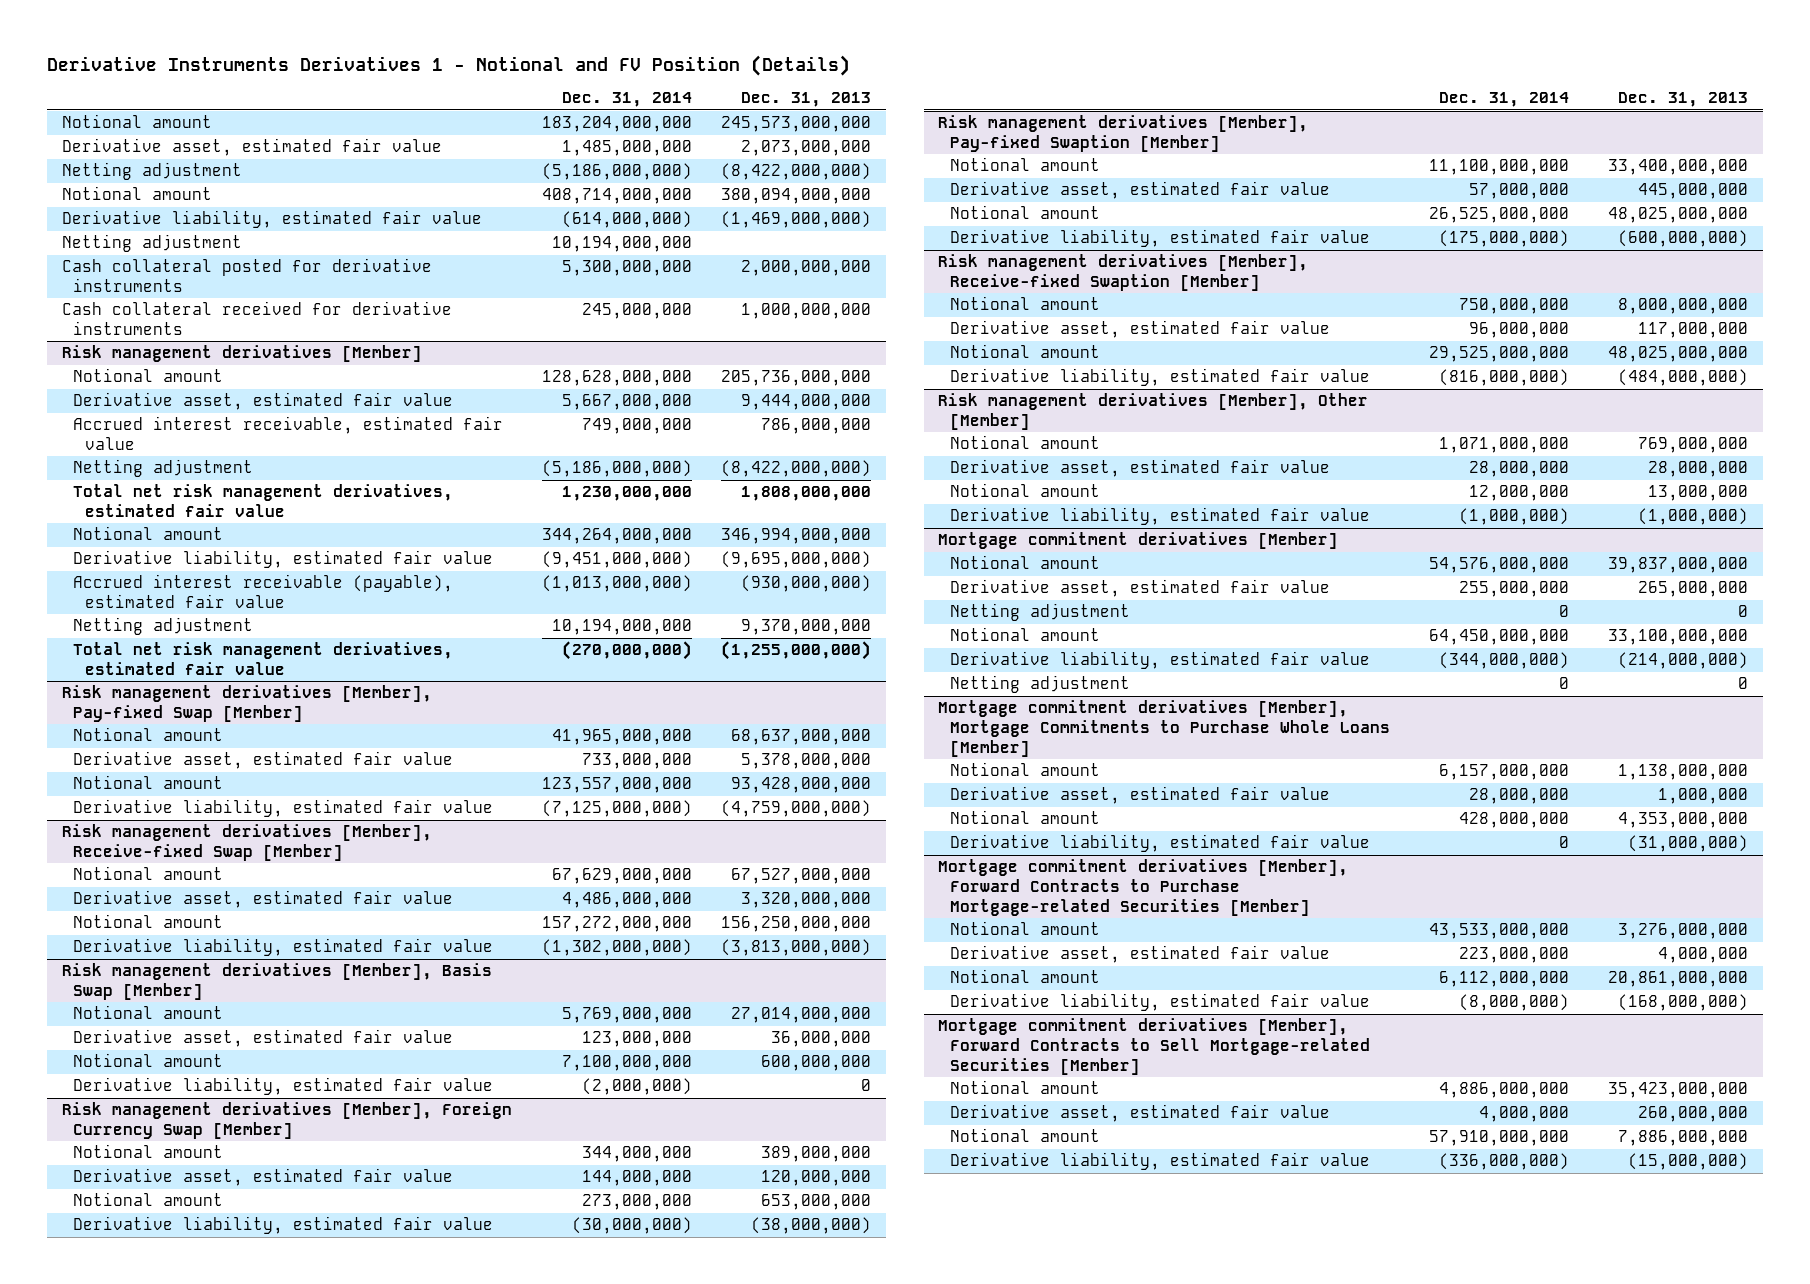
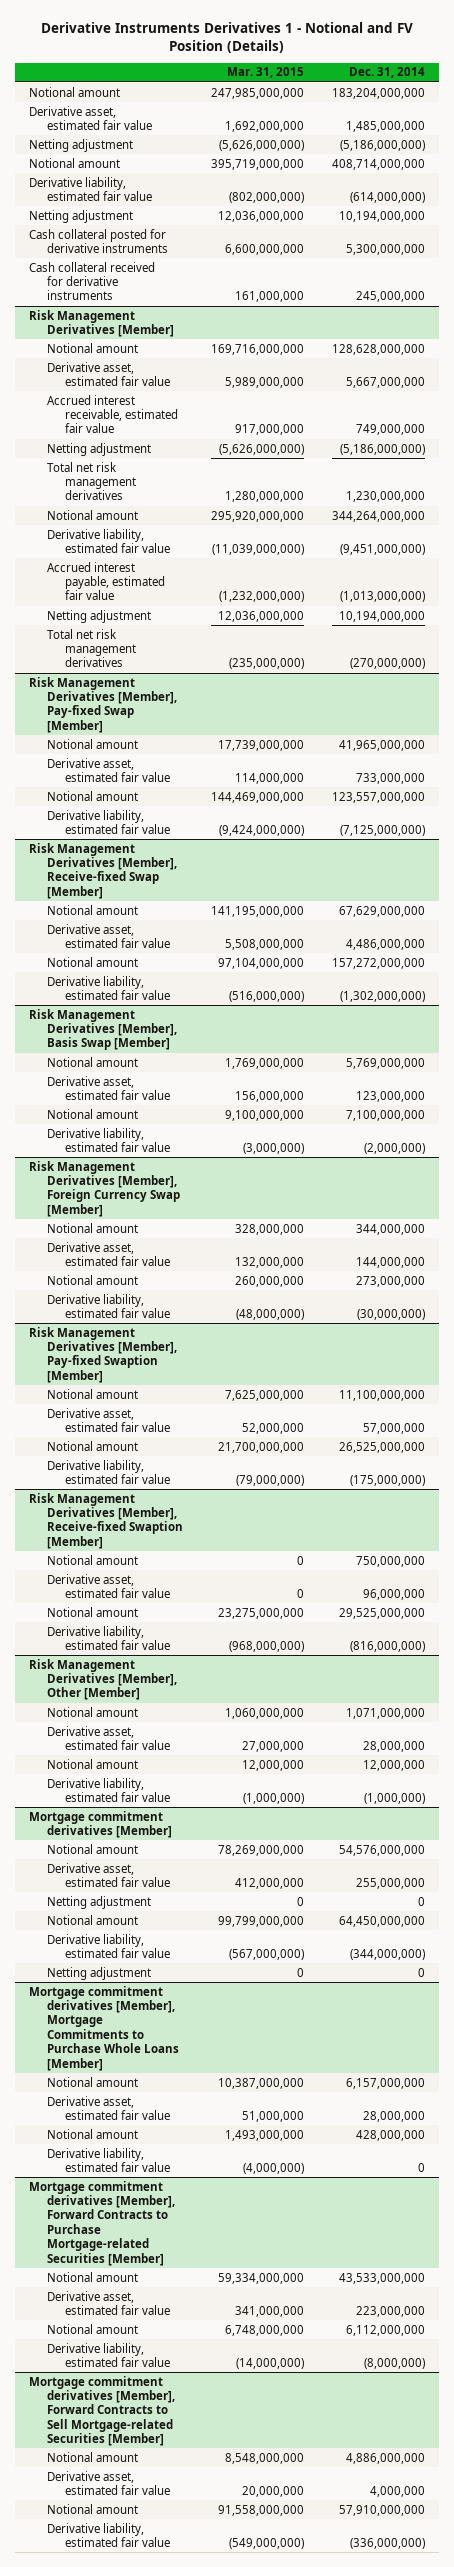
- | Dec. 31, 2014 | Dec. 31, 2013
+ | Mar. 31, 2015 | Dec. 31, 2014
- Risk management derivatives [Member]
+ Risk Management Derivatives [Member]
- Total net risk management derivatives, estimated fair value | 1,230,000,000 | 1,808,000,000
+ Total net risk management derivatives | 1,280,000,000 | 1,230,000,000
- Accrued interest receivable (payable), estimated fair value | (1,013,000,000) | (930,000,000)
+ Accrued interest payable, estimated fair value | (1,232,000,000) | (1,013,000,000)
- Total net risk management derivatives, estimated fair value | (270,000,000) | (1,255,000,000)
- Risk management derivatives [Member], Pay-fixed Swap [Member]
+ Total net risk management derivatives | (235,000,000) | (270,000,000)
+ Risk Management Derivatives [Member], Pay-fixed Swap [Member]
- Risk management derivatives [Member], Receive-fixed Swap [Member]
+ Risk Management Derivatives [Member], Receive-fixed Swap [Member]
- Risk management derivatives [Member], Basis Swap [Member]
+ Risk Management Derivatives [Member], Basis Swap [Member]
- Risk management derivatives [Member], Foreign Currency Swap [Member]
+ Risk Management Derivatives [Member], Foreign Currency Swap [Member]
- Risk management derivatives [Member], Pay-fixed Swaption [Member]
+ Risk Management Derivatives [Member], Pay-fixed Swaption [Member]
- Risk management derivatives [Member], Receive-fixed Swaption [Member]
+ Risk Management Derivatives [Member], Receive-fixed Swaption [Member]
- Risk management derivatives [Member], Other [Member]
+ Risk Management Derivatives [Member], Other [Member]

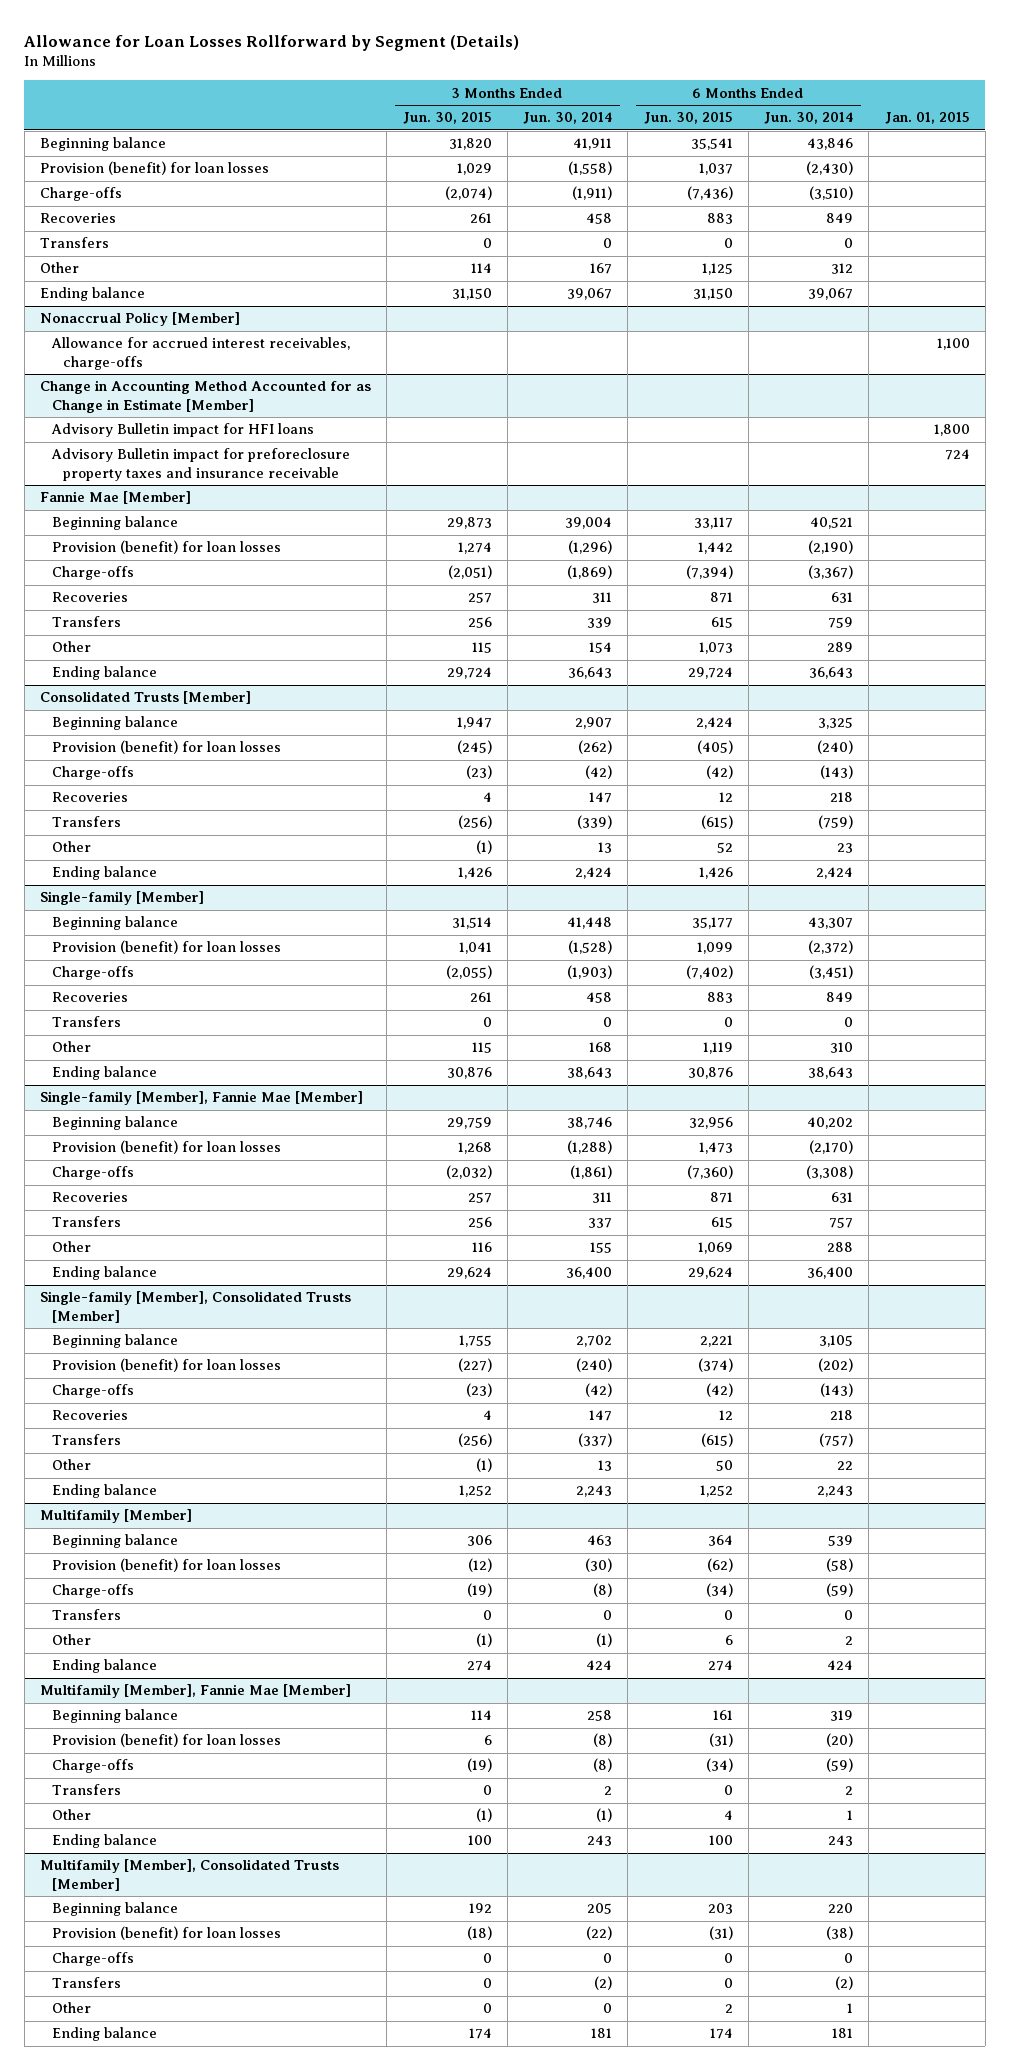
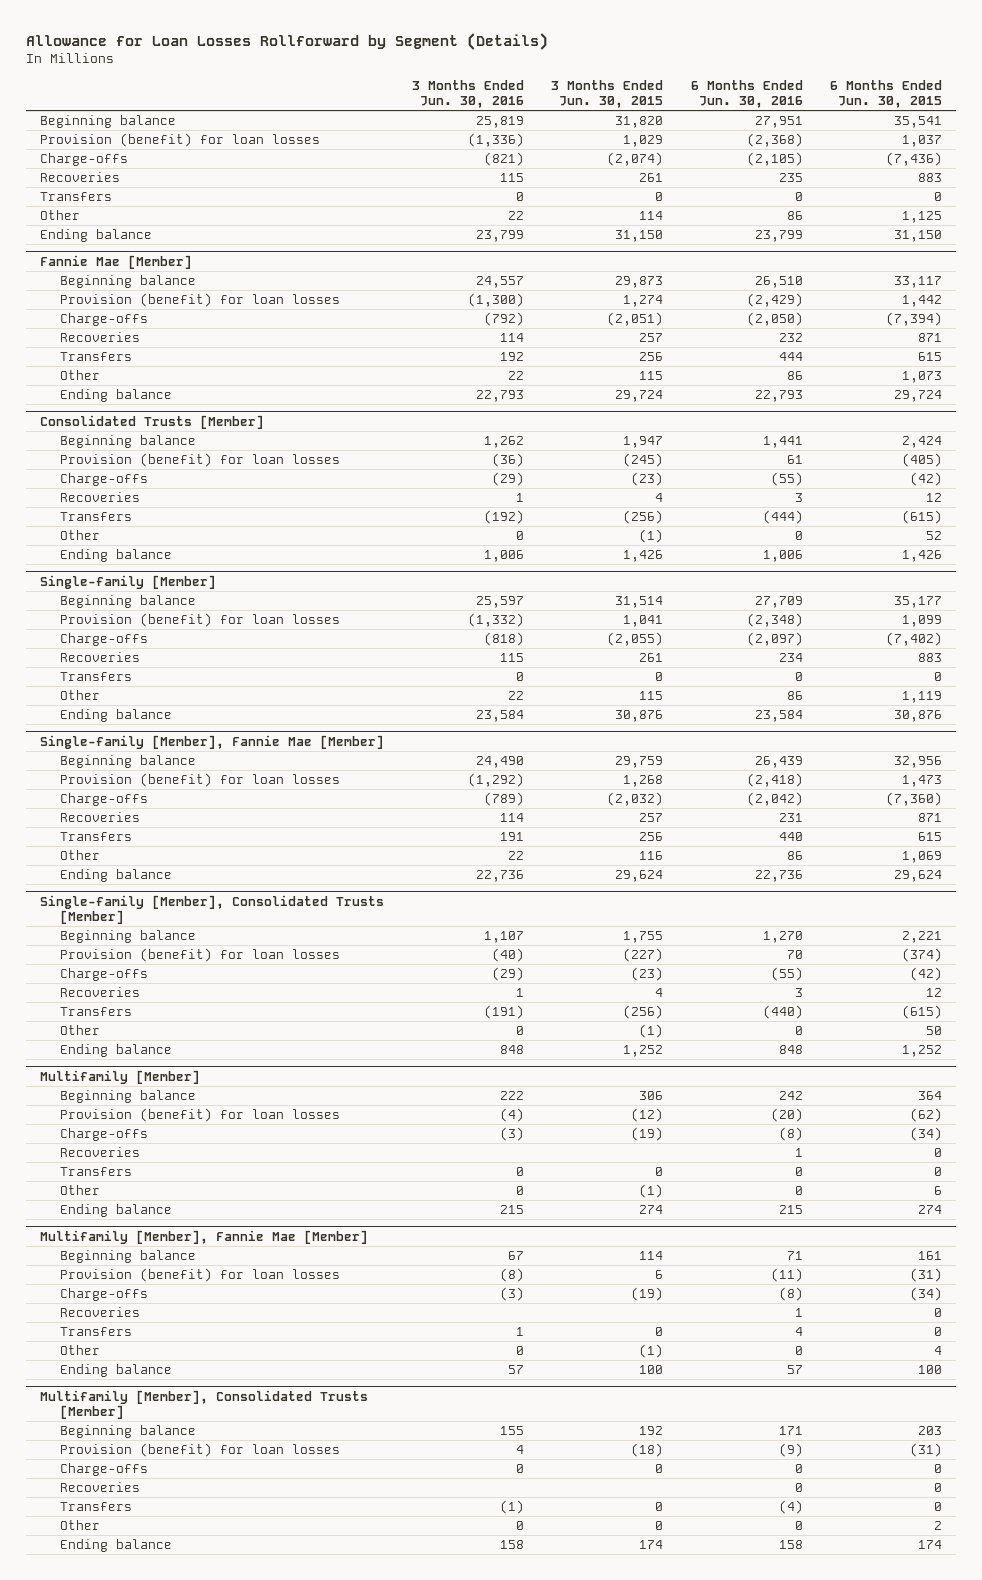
- | 3 Months Ended Jun. 30, 2015 | 3 Months Ended Jun. 30, 2014 | 6 Months Ended Jun. 30, 2015 | 6 Months Ended Jun. 30, 2014 | Jan. 01, 2015
+ | 3 Months Ended Jun. 30, 2016 | 3 Months Ended Jun. 30, 2015 | 6 Months Ended Jun. 30, 2016 | 6 Months Ended Jun. 30, 2015
- Nonaccrual Policy [Member]
- Allowance for accrued interest receivables, charge-offs | | | | | 1,100
- Change in Accounting Method Accounted for as Change in Estimate [Member]
- Advisory Bulletin impact for HFI loans | | | | | 1,800
- Advisory Bulletin impact for preforeclosure property taxes and insurance receivable | | | | | 724
@ Multifamily [Member]
+ Recoveries | | | 1 | 0
@ Multifamily [Member], Fannie Mae [Member]
+ Recoveries | | | 1 | 0
@ Multifamily [Member], Consolidated Trusts [Member]
+ Recoveries | | | 0 | 0

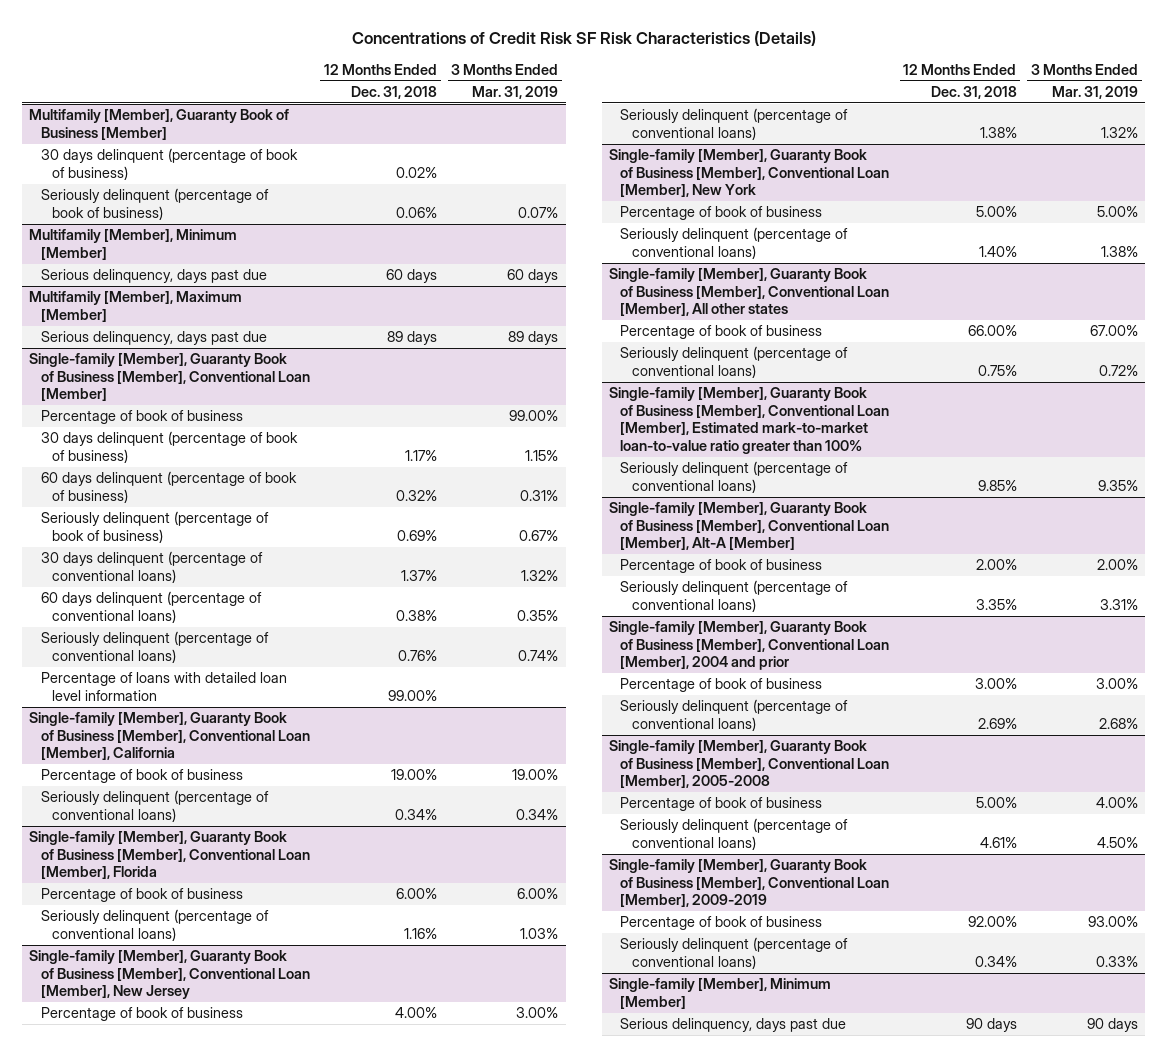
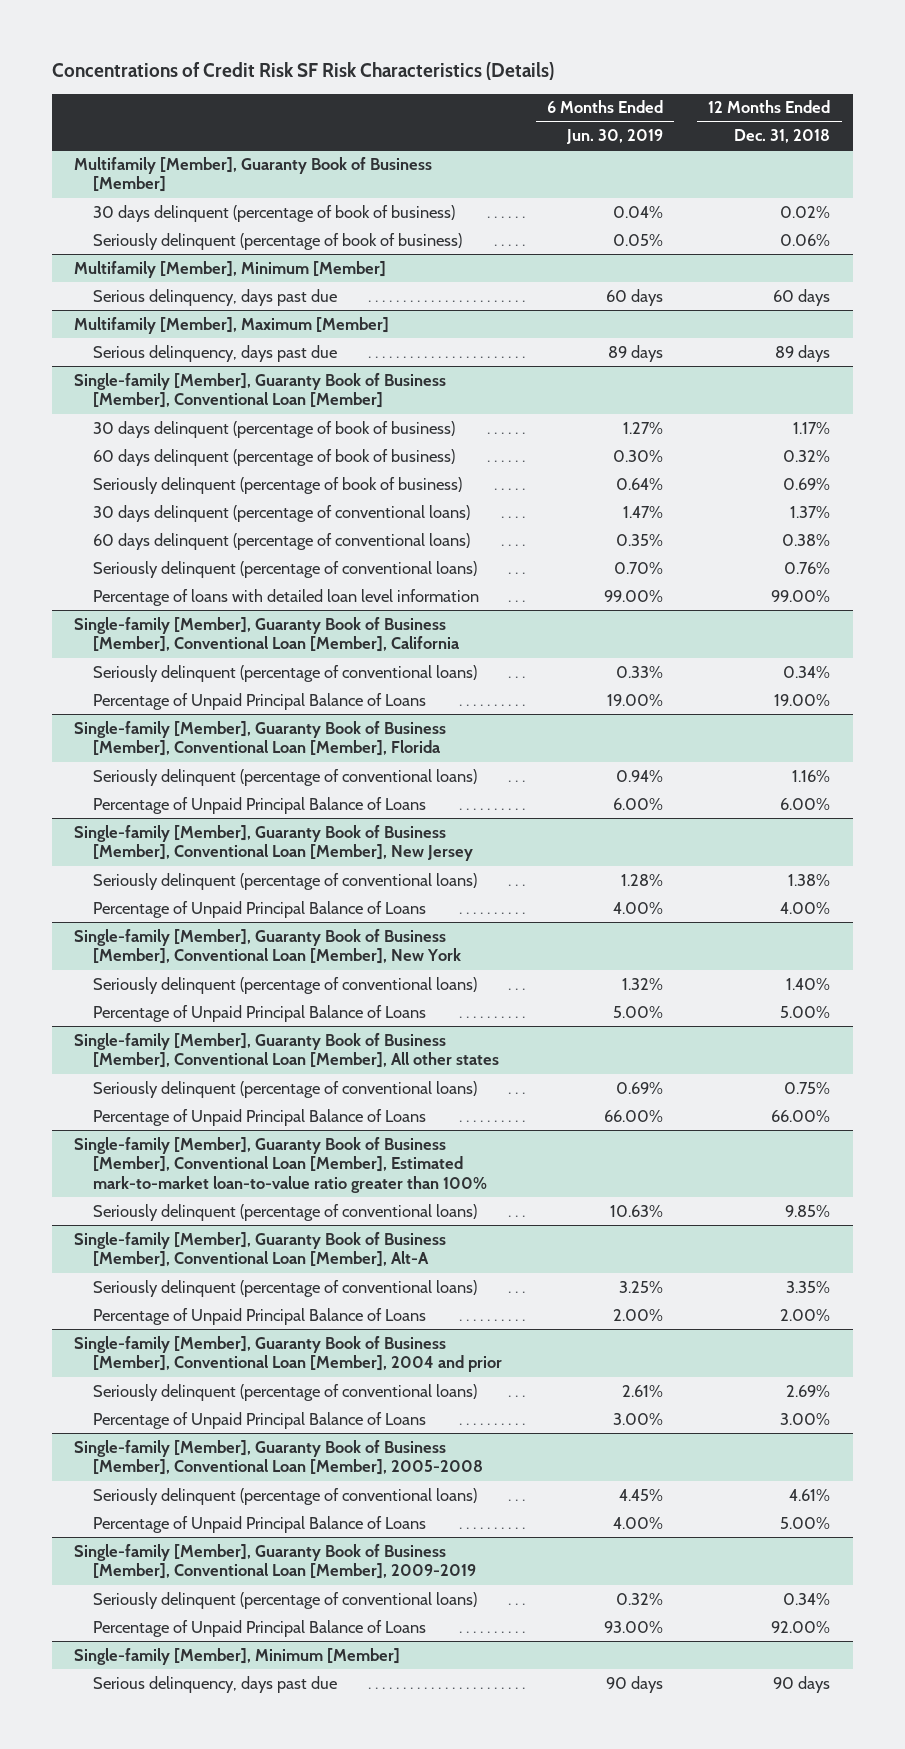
- | 12 Months Ended Dec. 31, 2018 | 3 Months Ended Mar. 31, 2019
+ | 6 Months Ended Jun. 30, 2019 | 12 Months Ended Dec. 31, 2018
@ Single-family [Member], Guaranty Book of Business [Member], Conventional Loan [Member]
- Percentage of book of business | | 99.00%
@ Single-family [Member], Guaranty Book of Business [Member], Conventional Loan [Member], California
- Percentage of book of business | 19.00% | 19.00%
+ Percentage of Unpaid Principal Balance of Loans | 19.00% | 19.00%
@ Single-family [Member], Guaranty Book of Business [Member], Conventional Loan [Member], Florida
- Percentage of book of business | 6.00% | 6.00%
+ Percentage of Unpaid Principal Balance of Loans | 6.00% | 6.00%
@ Single-family [Member], Guaranty Book of Business [Member], Conventional Loan [Member], New Jersey
- Percentage of book of business | 4.00% | 3.00%
+ Percentage of Unpaid Principal Balance of Loans | 4.00% | 4.00%
@ Single-family [Member], Guaranty Book of Business [Member], Conventional Loan [Member], New York
- Percentage of book of business | 5.00% | 5.00%
+ Percentage of Unpaid Principal Balance of Loans | 5.00% | 5.00%
@ Single-family [Member], Guaranty Book of Business [Member], Conventional Loan [Member], All other states
- Percentage of book of business | 66.00% | 67.00%
+ Percentage of Unpaid Principal Balance of Loans | 66.00% | 66.00%
- Single-family [Member], Guaranty Book of Business [Member], Conventional Loan [Member], Alt-A [Member]
- Percentage of book of business | 2.00% | 2.00%
+ Single-family [Member], Guaranty Book of Business [Member], Conventional Loan [Member], Alt-A
+ Percentage of Unpaid Principal Balance of Loans | 2.00% | 2.00%
@ Single-family [Member], Guaranty Book of Business [Member], Conventional Loan [Member], 2004 and prior
- Percentage of book of business | 3.00% | 3.00%
+ Percentage of Unpaid Principal Balance of Loans | 3.00% | 3.00%
@ Single-family [Member], Guaranty Book of Business [Member], Conventional Loan [Member], 2005-2008
- Percentage of book of business | 5.00% | 4.00%
+ Percentage of Unpaid Principal Balance of Loans | 4.00% | 5.00%
@ Single-family [Member], Guaranty Book of Business [Member], Conventional Loan [Member], 2009-2019
- Percentage of book of business | 92.00% | 93.00%
+ Percentage of Unpaid Principal Balance of Loans | 93.00% | 92.00%

